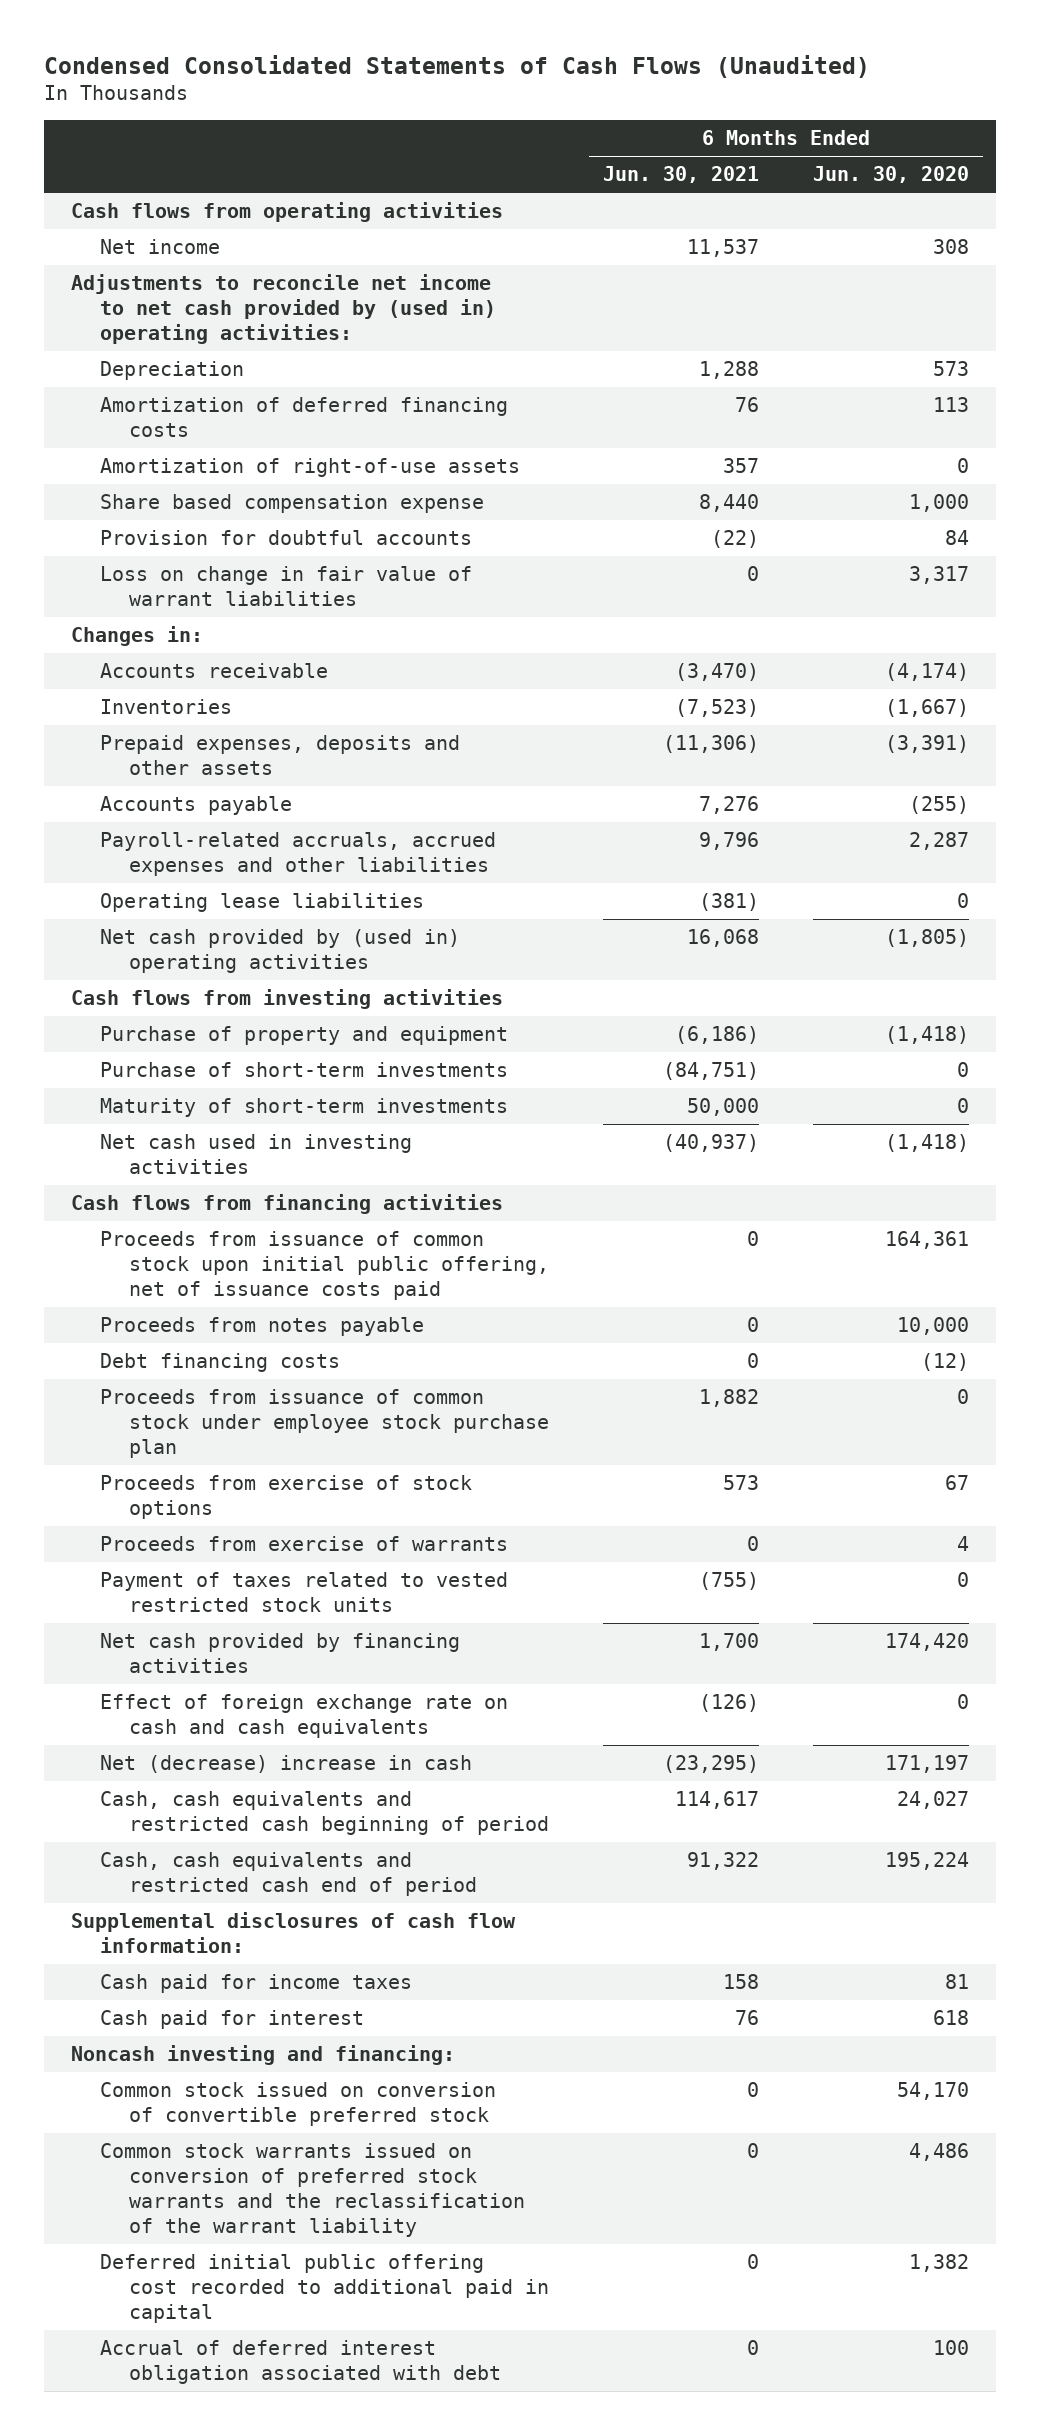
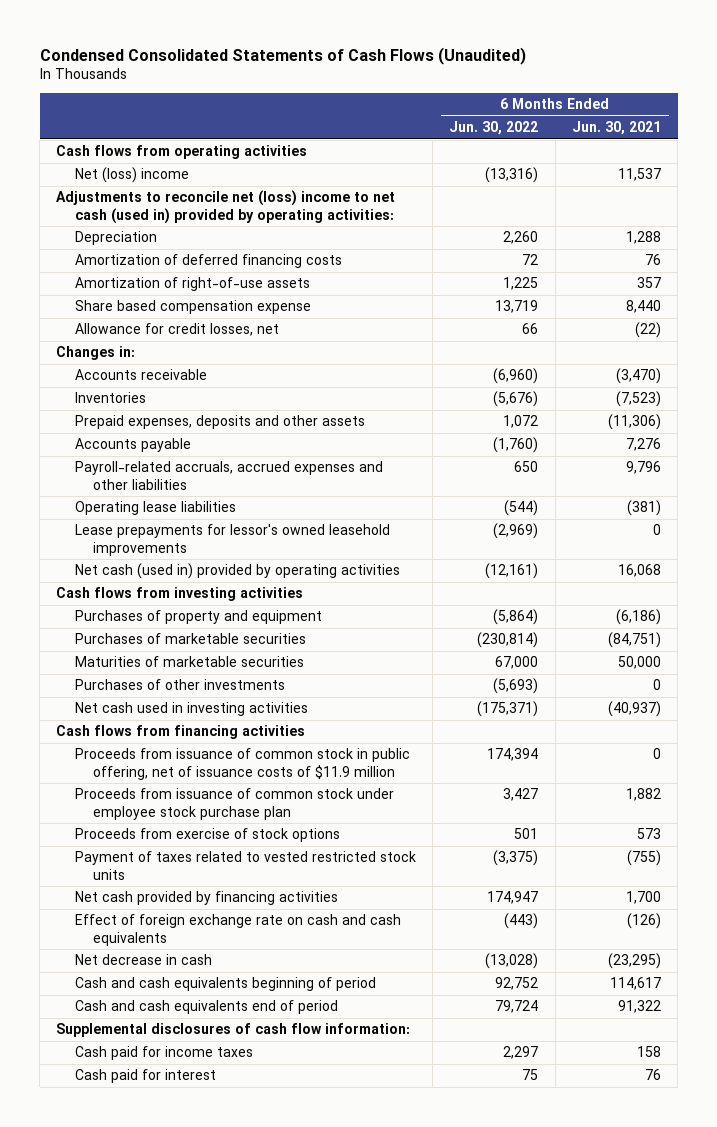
- | 6 Months Ended Jun. 30, 2021 | 6 Months Ended Jun. 30, 2020
+ | 6 Months Ended Jun. 30, 2022 | 6 Months Ended Jun. 30, 2021
- Net income | 11,537 | 308
- Adjustments to reconcile net income to net cash provided by (used in) operating activities:
+ Net (loss) income | (13,316) | 11,537
+ Adjustments to reconcile net (loss) income to net cash (used in) provided by operating activities:
- Provision for doubtful accounts | (22) | 84
- Loss on change in fair value of warrant liabilities | 0 | 3,317
+ Allowance for credit losses, net | 66 | (22)
- Net cash provided by (used in) operating activities | 16,068 | (1,805)
+ Lease prepayments for lessor's owned leasehold improvements | (2,969) | 0
+ Net cash (used in) provided by operating activities | (12,161) | 16,068
- Purchase of property and equipment | (6,186) | (1,418)
- Purchase of short-term investments | (84,751) | 0
- Maturity of short-term investments | 50,000 | 0
+ Purchases of property and equipment | (5,864) | (6,186)
+ Purchases of marketable securities | (230,814) | (84,751)
+ Maturities of marketable securities | 67,000 | 50,000
+ Purchases of other investments | (5,693) | 0
- Proceeds from issuance of common stock upon initial public offering, net of issuance costs paid | 0 | 164,361
- Proceeds from notes payable | 0 | 10,000
- Debt financing costs | 0 | (12)
+ Proceeds from issuance of common stock in public offering, net of issuance costs of $11.9 million | 174,394 | 0
- Proceeds from exercise of warrants | 0 | 4
- Net (decrease) increase in cash | (23,295) | 171,197
- Cash, cash equivalents and restricted cash beginning of period | 114,617 | 24,027
- Cash, cash equivalents and restricted cash end of period | 91,322 | 195,224
+ Net decrease in cash | (13,028) | (23,295)
+ Cash and cash equivalents beginning of period | 92,752 | 114,617
+ Cash and cash equivalents end of period | 79,724 | 91,322
- Noncash investing and financing:
- Common stock issued on conversion of convertible preferred stock | 0 | 54,170
- Common stock warrants issued on conversion of preferred stock warrants and the reclassification of the warrant liability | 0 | 4,486
- Deferred initial public offering cost recorded to additional paid in capital | 0 | 1,382
- Accrual of deferred interest obligation associated with debt | 0 | 100

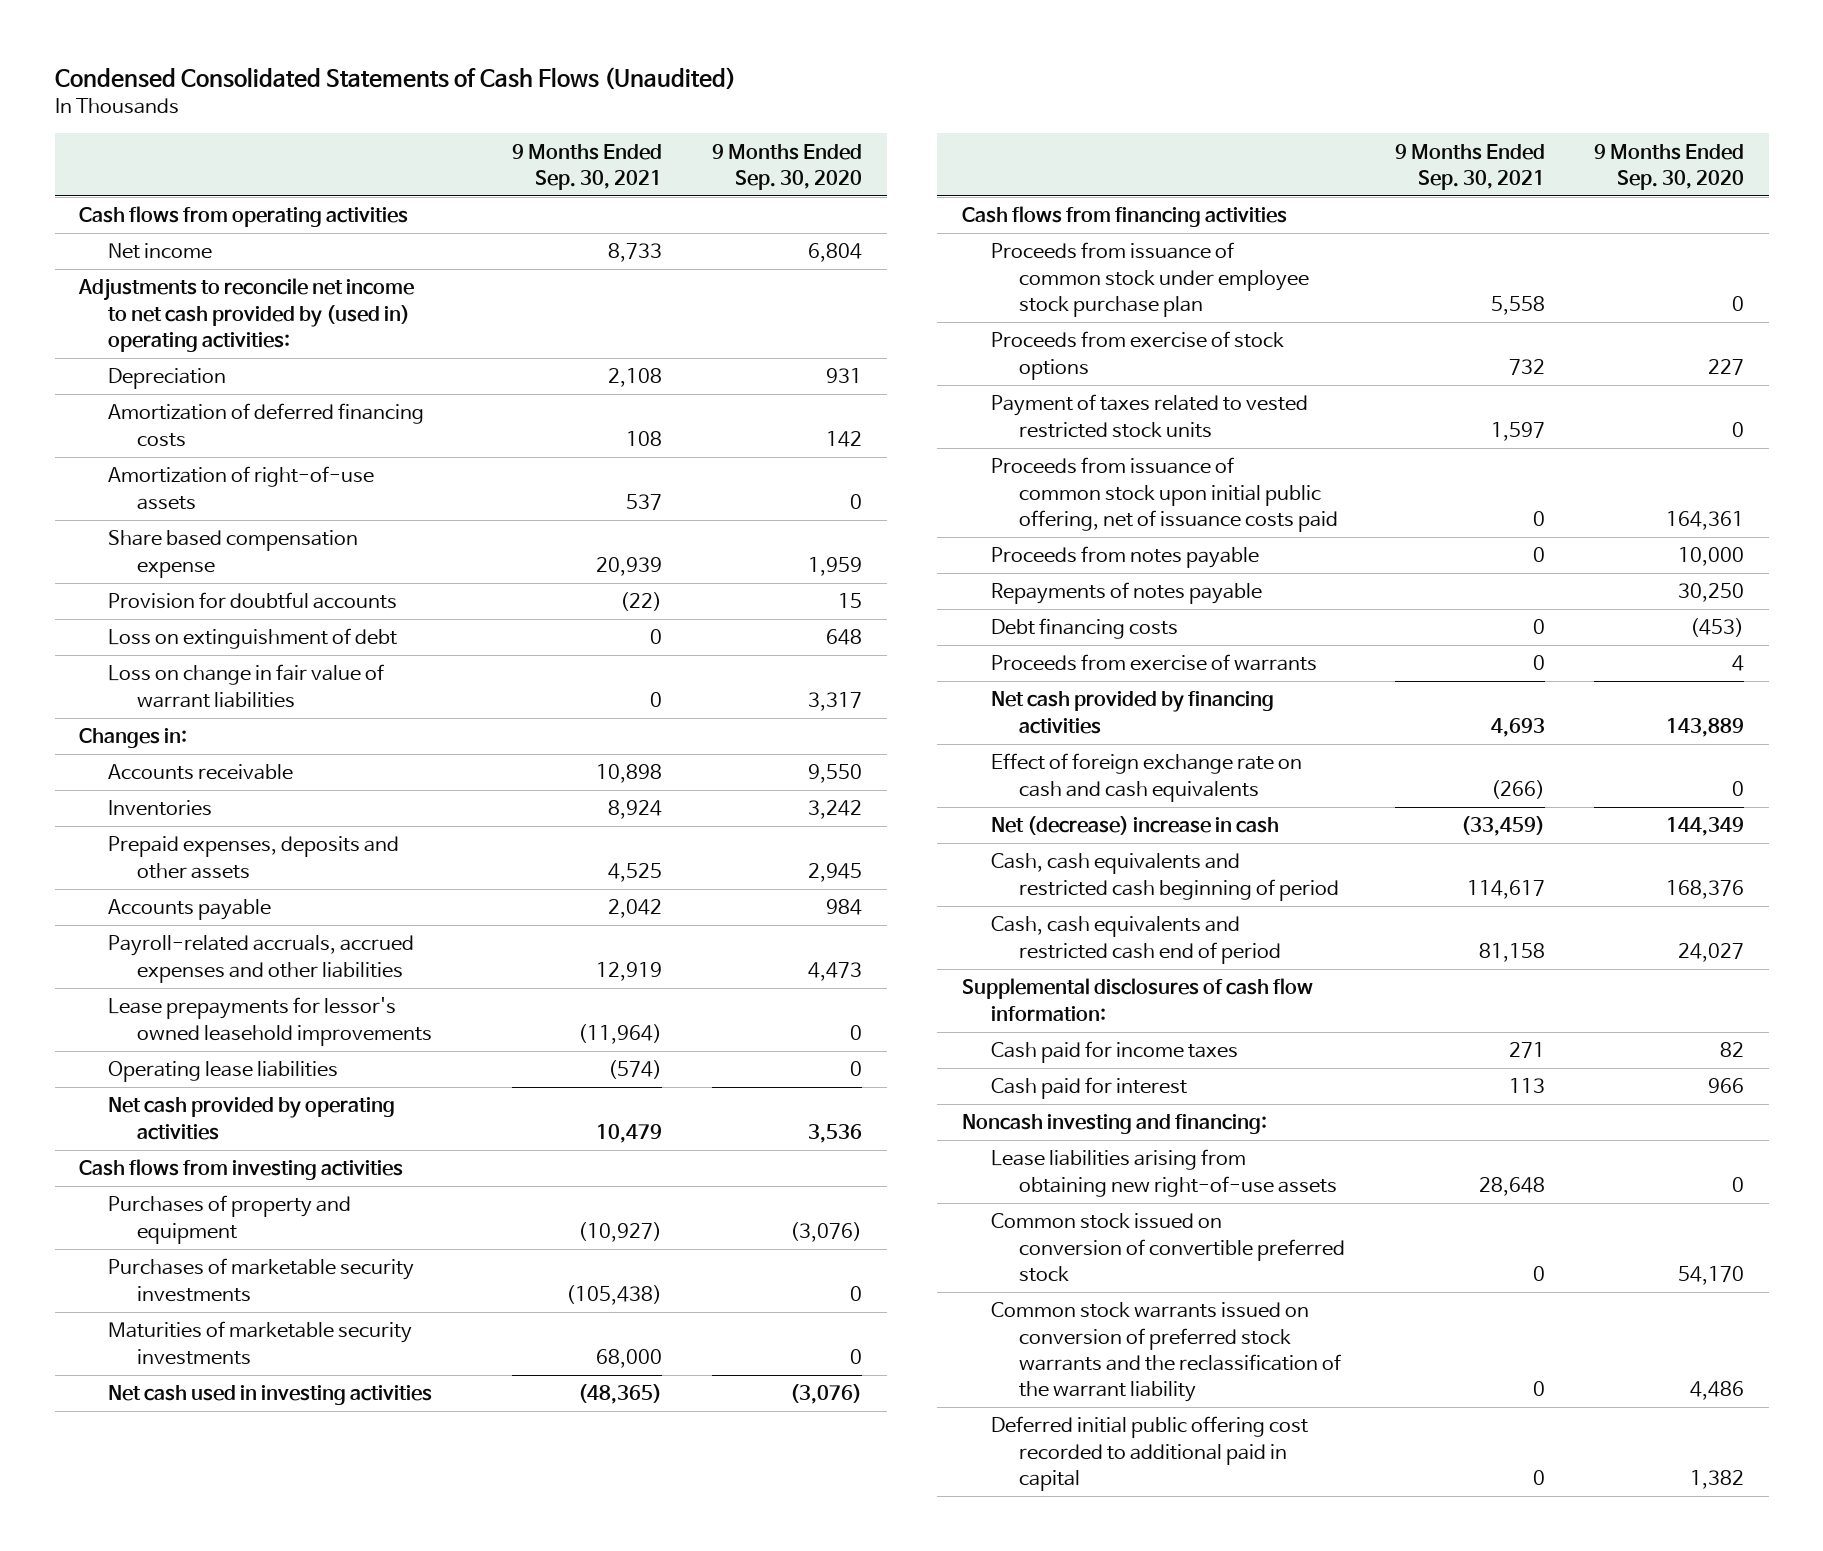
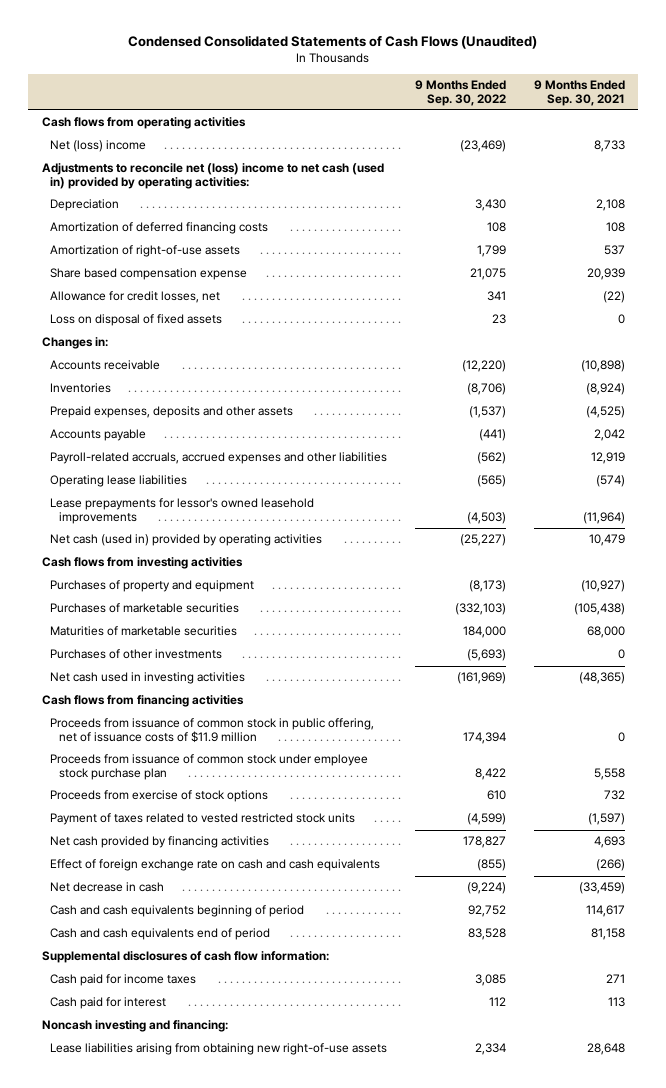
- | 9 Months Ended Sep. 30, 2021 | 9 Months Ended Sep. 30, 2020
+ | 9 Months Ended Sep. 30, 2022 | 9 Months Ended Sep. 30, 2021
- Net income | 8,733 | 6,804
- Adjustments to reconcile net income to net cash provided by (used in) operating activities:
+ Net (loss) income | (23,469) | 8,733
+ Adjustments to reconcile net (loss) income to net cash (used in) provided by operating activities:
- Provision for doubtful accounts | (22) | 15
- Loss on extinguishment of debt | 0 | 648
- Loss on change in fair value of warrant liabilities | 0 | 3,317
+ Allowance for credit losses, net | 341 | (22)
+ Loss on disposal of fixed assets | 23 | 0
- Accounts receivable | 10,898 | 9,550
- Inventories | 8,924 | 3,242
- Prepaid expenses, deposits and other assets | 4,525 | 2,945
+ Accounts receivable | (12,220) | (10,898)
+ Inventories | (8,706) | (8,924)
+ Prepaid expenses, deposits and other assets | (1,537) | (4,525)
- Net cash provided by operating activities | 10,479 | 3,536
moved down: Lease prepayments for lessor's owned leasehold improvements | (4,503) | (11,964)
+ Net cash (used in) provided by operating activities | (25,227) | 10,479
- Purchases of marketable security investments | (105,438) | 0
- Maturities of marketable security investments | 68,000 | 0
+ Purchases of marketable securities | (332,103) | (105,438)
+ Maturities of marketable securities | 184,000 | 68,000
+ Purchases of other investments | (5,693) | 0
+ Proceeds from issuance of common stock in public offering, net of issuance costs of $11.9 million | 174,394 | 0
- Payment of taxes related to vested restricted stock units | 1,597 | 0
- Proceeds from issuance of common stock upon initial public offering, net of issuance costs paid | 0 | 164,361
- Proceeds from notes payable | 0 | 10,000
- Repayments of notes payable | | 30,250
- Debt financing costs | 0 | (453)
- Proceeds from exercise of warrants | 0 | 4
+ Payment of taxes related to vested restricted stock units | (4,599) | (1,597)
- Net (decrease) increase in cash | (33,459) | 144,349
- Cash, cash equivalents and restricted cash beginning of period | 114,617 | 168,376
- Cash, cash equivalents and restricted cash end of period | 81,158 | 24,027
+ Net decrease in cash | (9,224) | (33,459)
+ Cash and cash equivalents beginning of period | 92,752 | 114,617
+ Cash and cash equivalents end of period | 83,528 | 81,158
- Common stock issued on conversion of convertible preferred stock | 0 | 54,170
- Common stock warrants issued on conversion of preferred stock warrants and the reclassification of the warrant liability | 0 | 4,486
- Deferred initial public offering cost recorded to additional paid in capital | 0 | 1,382

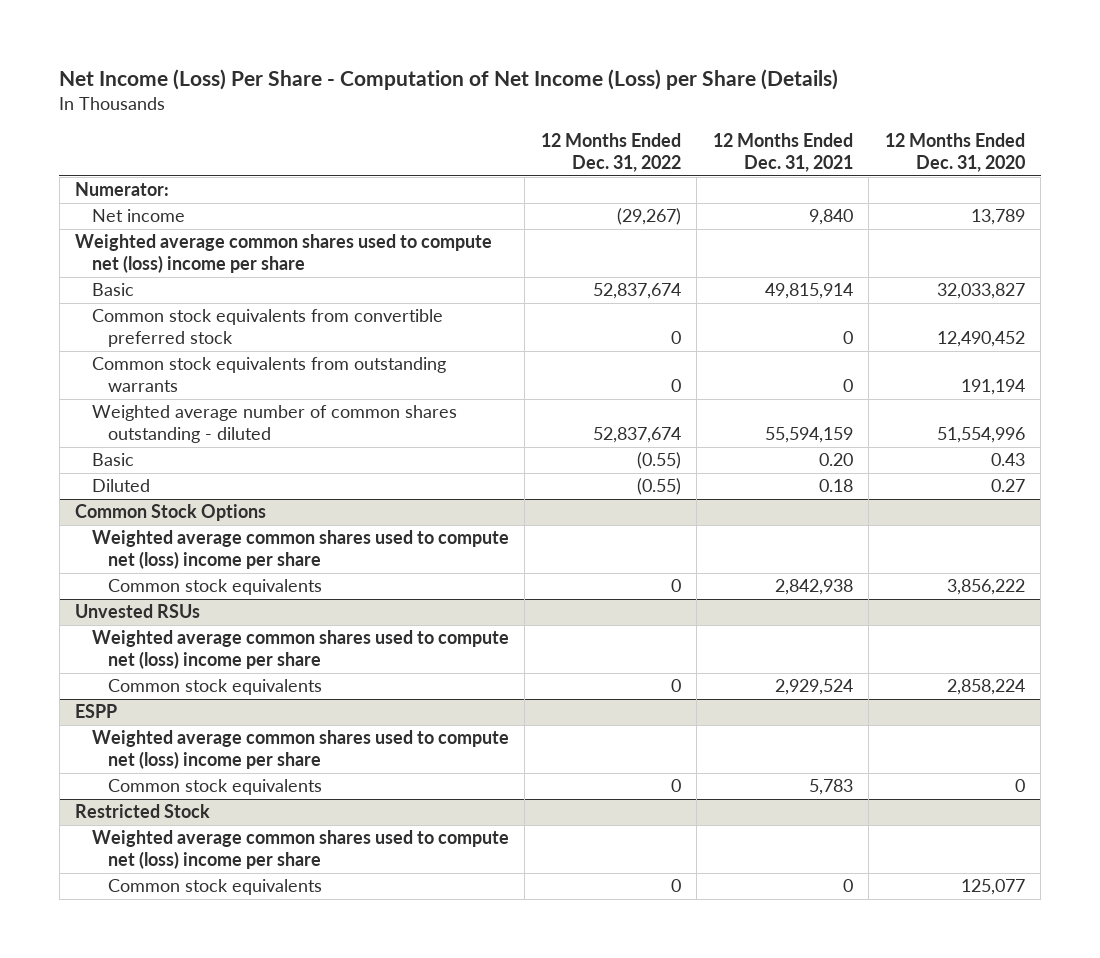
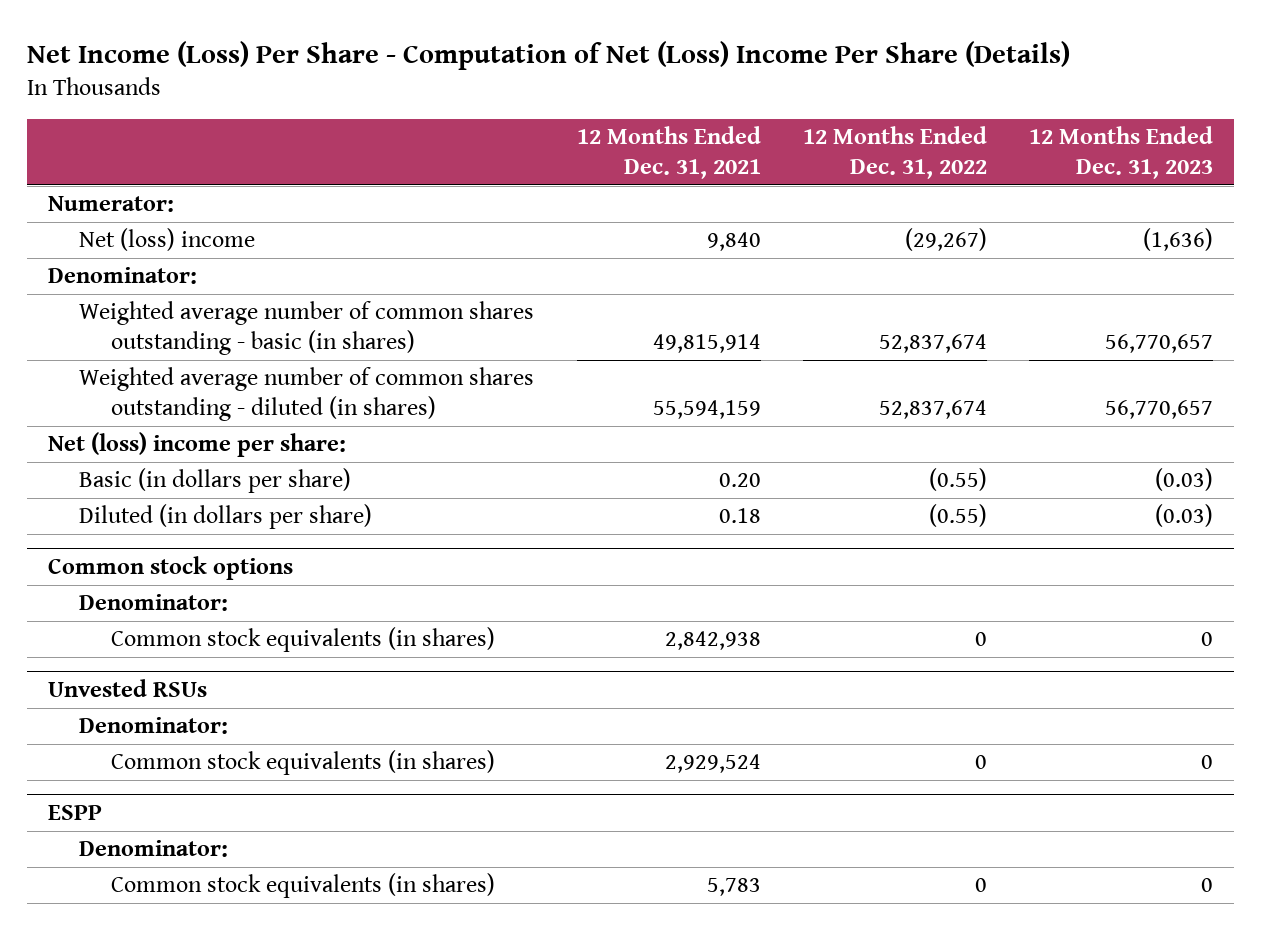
- Net Income (Loss) Per Share - Computation of Net Income (Loss) per Share (Details)
+ Net Income (Loss) Per Share - Computation of Net (Loss) Income Per Share (Details)
- | 12 Months Ended Dec. 31, 2022 | 12 Months Ended Dec. 31, 2021 | 12 Months Ended Dec. 31, 2020
+ | 12 Months Ended Dec. 31, 2021 | 12 Months Ended Dec. 31, 2022 | 12 Months Ended Dec. 31, 2023
- Net income | (29,267) | 9,840 | 13,789
- Weighted average common shares used to compute net (loss) income per share
- Basic | 52,837,674 | 49,815,914 | 32,033,827
- Common stock equivalents from convertible preferred stock | 0 | 0 | 12,490,452
- Common stock equivalents from outstanding warrants | 0 | 0 | 191,194
- Weighted average number of common shares outstanding - diluted | 52,837,674 | 55,594,159 | 51,554,996
- Basic | (0.55) | 0.20 | 0.43
- Diluted | (0.55) | 0.18 | 0.27
- Common Stock Options
- Weighted average common shares used to compute net (loss) income per share
- Common stock equivalents | 0 | 2,842,938 | 3,856,222
+ Net (loss) income | 9,840 | (29,267) | (1,636)
+ Denominator:
+ Weighted average number of common shares outstanding - basic (in shares) | 49,815,914 | 52,837,674 | 56,770,657
+ Weighted average number of common shares outstanding - diluted (in shares) | 55,594,159 | 52,837,674 | 56,770,657
+ Net (loss) income per share:
+ Basic (in dollars per share) | 0.20 | (0.55) | (0.03)
+ Diluted (in dollars per share) | 0.18 | (0.55) | (0.03)
+ Common stock options
+ Denominator:
+ Common stock equivalents (in shares) | 2,842,938 | 0 | 0
@ Unvested RSUs
- Weighted average common shares used to compute net (loss) income per share
- Common stock equivalents | 0 | 2,929,524 | 2,858,224
+ Denominator:
+ Common stock equivalents (in shares) | 2,929,524 | 0 | 0
@ ESPP
- Weighted average common shares used to compute net (loss) income per share
- Common stock equivalents | 0 | 5,783 | 0
- Restricted Stock
- Weighted average common shares used to compute net (loss) income per share
- Common stock equivalents | 0 | 0 | 125,077
@ ESPP
+ Denominator:
+ Common stock equivalents (in shares) | 5,783 | 0 | 0

